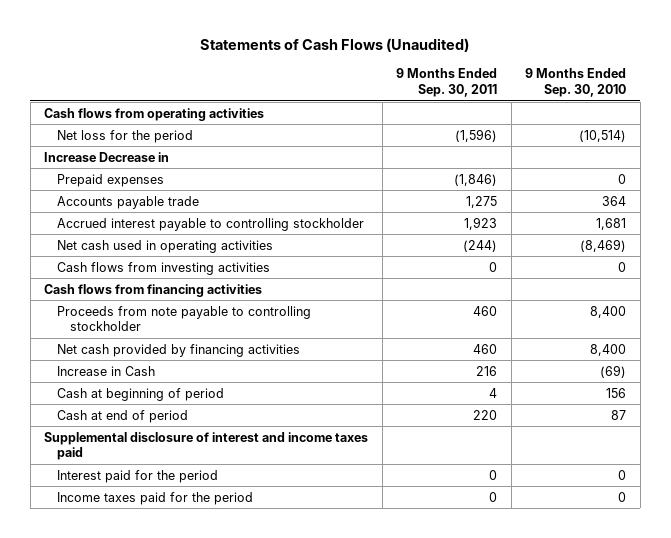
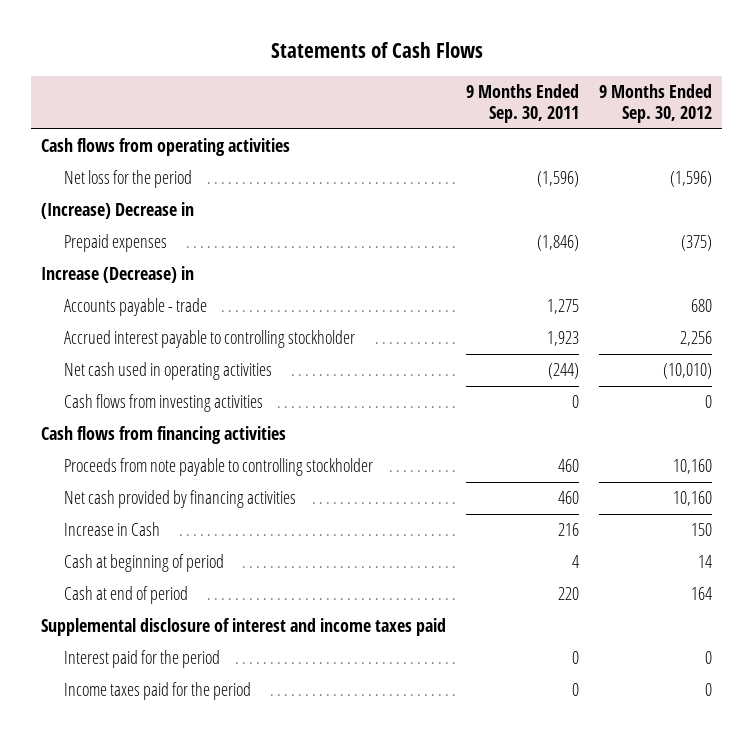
- Statements of Cash Flows (Unaudited)
+ Statements of Cash Flows
- | 9 Months Ended Sep. 30, 2011 | 9 Months Ended Sep. 30, 2010
+ | 9 Months Ended Sep. 30, 2011 | 9 Months Ended Sep. 30, 2012
- Increase Decrease in
+ (Increase) Decrease in
- Accounts payable trade | 1,275 | 364
+ Increase (Decrease) in
+ Accounts payable - trade | 1,275 | 680

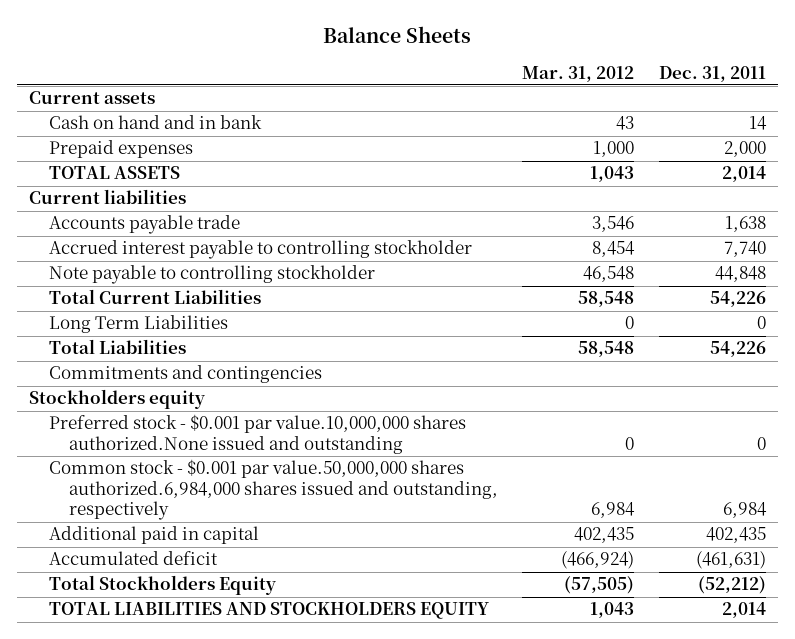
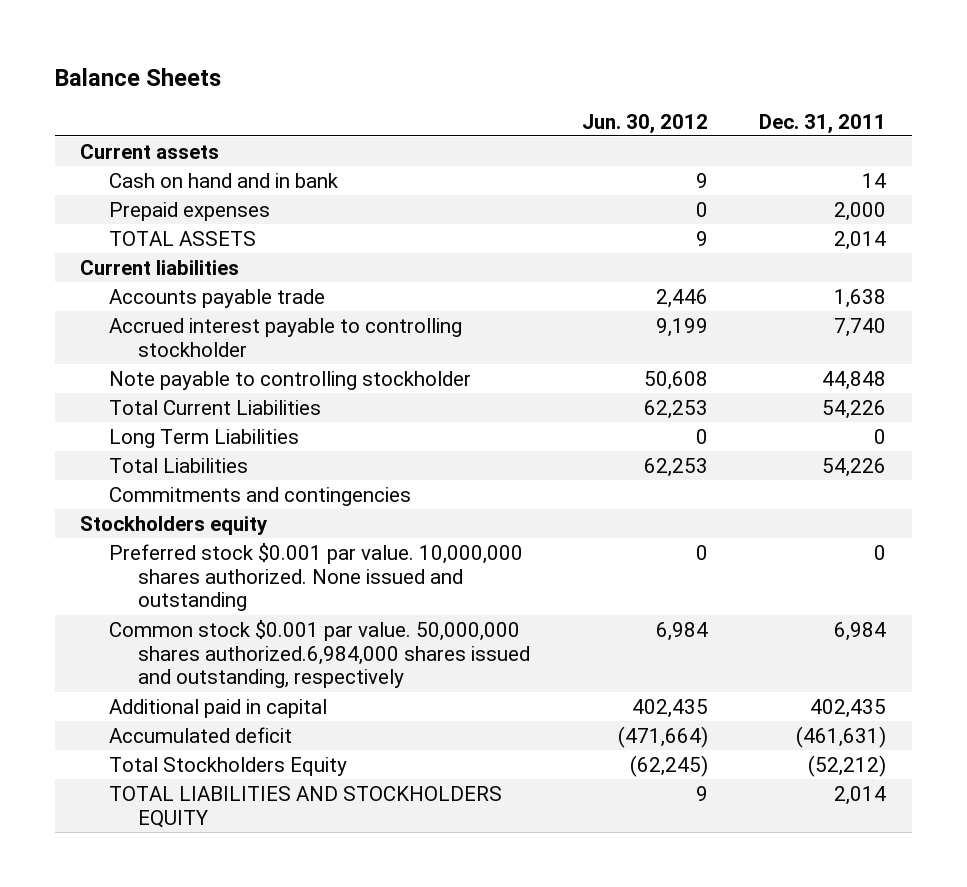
- | Mar. 31, 2012 | Dec. 31, 2011
+ | Jun. 30, 2012 | Dec. 31, 2011
- Preferred stock - $0.001 par value.10,000,000 shares authorized.None issued and outstanding | 0 | 0
- Common stock - $0.001 par value.50,000,000 shares authorized.6,984,000 shares issued and outstanding, respectively | 6,984 | 6,984
+ Preferred stock $0.001 par value. 10,000,000 shares authorized. None issued and outstanding | 0 | 0
+ Common stock $0.001 par value. 50,000,000 shares authorized.6,984,000 shares issued and outstanding, respectively | 6,984 | 6,984

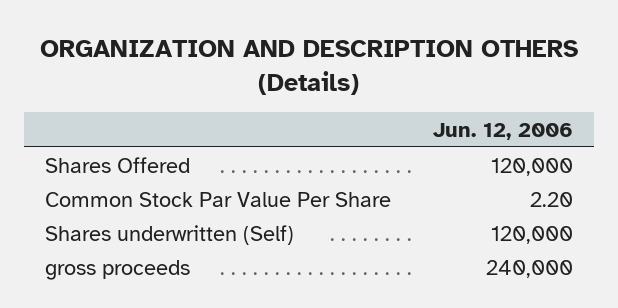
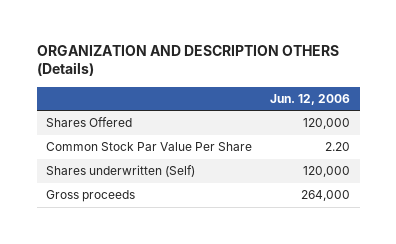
- gross proceeds | 240,000
+ Gross proceeds | 264,000

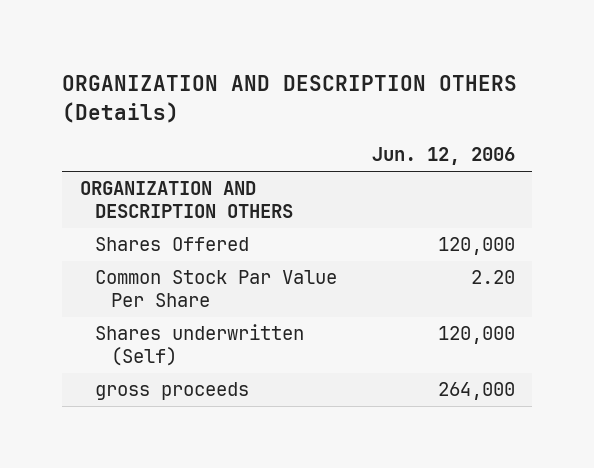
+ ORGANIZATION AND DESCRIPTION OTHERS
- Gross proceeds | 264,000
+ gross proceeds | 264,000

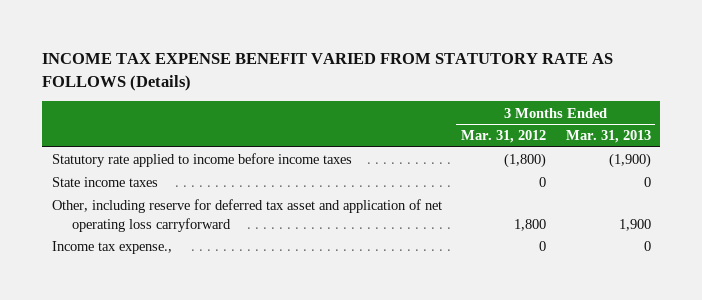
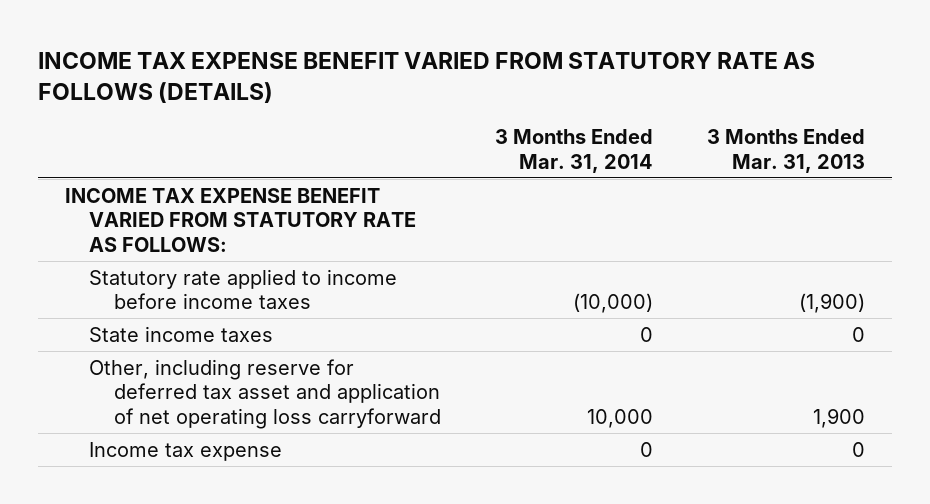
- INCOME TAX EXPENSE BENEFIT VARIED FROM STATUTORY RATE AS FOLLOWS (Details)
+ INCOME TAX EXPENSE BENEFIT VARIED FROM STATUTORY RATE AS FOLLOWS (DETAILS)
- | 3 Months Ended Mar. 31, 2012 | 3 Months Ended Mar. 31, 2013
+ | 3 Months Ended Mar. 31, 2014 | 3 Months Ended Mar. 31, 2013
+ INCOME TAX EXPENSE BENEFIT VARIED FROM STATUTORY RATE AS FOLLOWS:
- Income tax expense., | 0 | 0
+ Income tax expense | 0 | 0

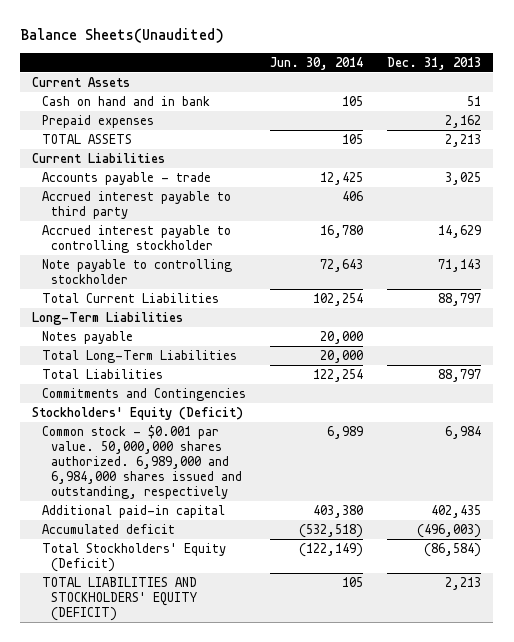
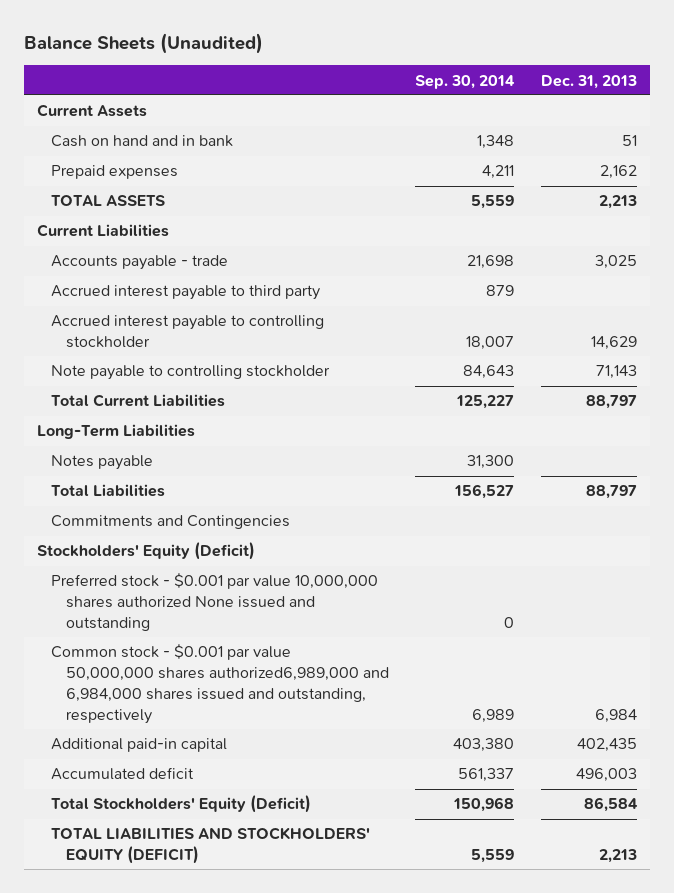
- Balance Sheets(Unaudited)
+ Balance Sheets (Unaudited)
- | Jun. 30, 2014 | Dec. 31, 2013
+ | Sep. 30, 2014 | Dec. 31, 2013
- Total Long-Term Liabilities | 20,000 |
- Common stock - $0.001 par value. 50,000,000 shares authorized. 6,989,000 and 6,984,000 shares issued and outstanding, respectively | 6,989 | 6,984
+ Preferred stock - $0.001 par value 10,000,000 shares authorized None issued and outstanding | 0 |
+ Common stock - $0.001 par value 50,000,000 shares authorized6,989,000 and 6,984,000 shares issued and outstanding, respectively | 6,989 | 6,984
- Accumulated deficit | (532,518) | (496,003)
- Total Stockholders' Equity (Deficit) | (122,149) | (86,584)
+ Accumulated deficit | 561,337 | 496,003
+ Total Stockholders' Equity (Deficit) | 150,968 | 86,584

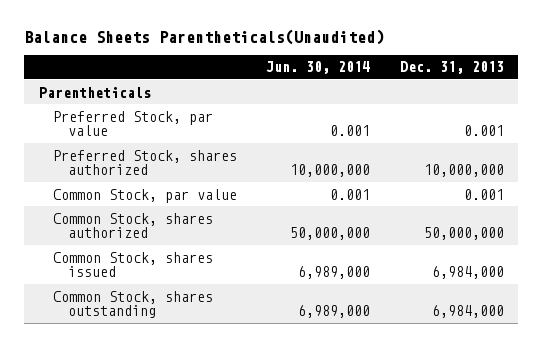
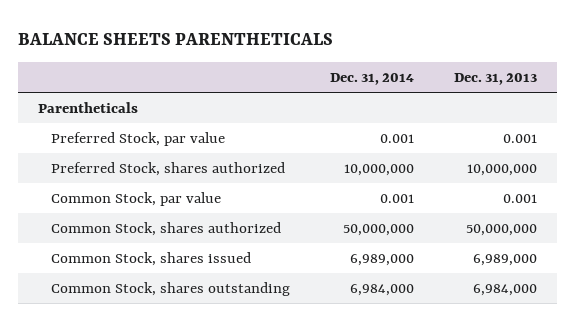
- Balance Sheets Parentheticals(Unaudited)
+ BALANCE SHEETS PARENTHETICALS
- | Jun. 30, 2014 | Dec. 31, 2013
+ | Dec. 31, 2014 | Dec. 31, 2013
- Common Stock, shares issued | 6,989,000 | 6,984,000
+ Common Stock, shares issued | 6,989,000 | 6,989,000

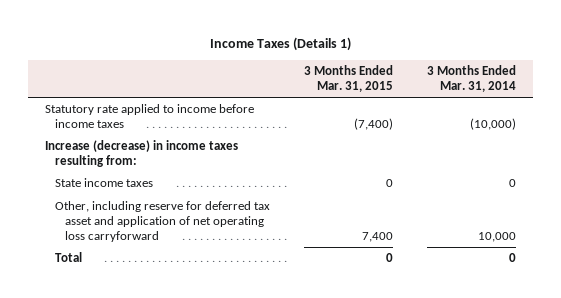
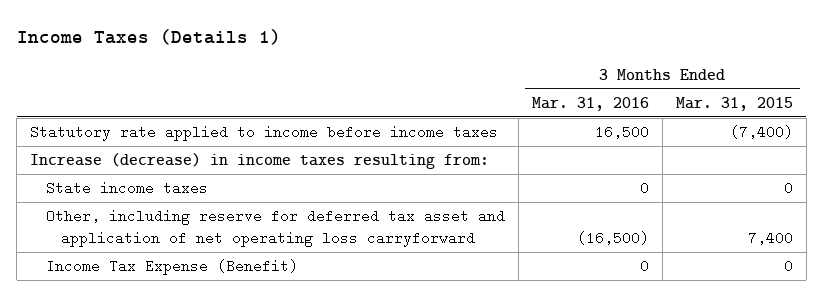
- | 3 Months Ended Mar. 31, 2015 | 3 Months Ended Mar. 31, 2014
+ | 3 Months Ended Mar. 31, 2016 | 3 Months Ended Mar. 31, 2015
- Total | 0 | 0
+ Income Tax Expense (Benefit) | 0 | 0

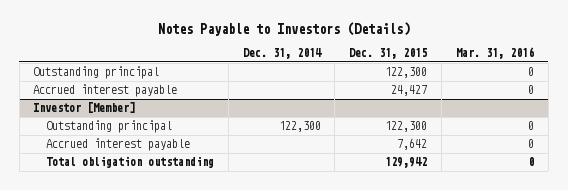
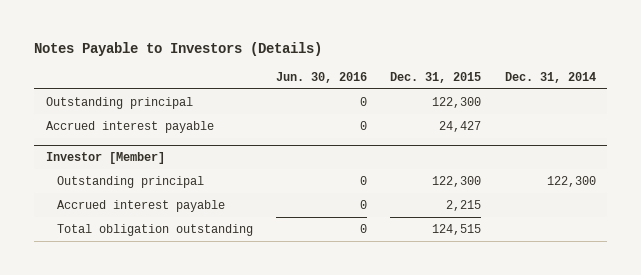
- | Dec. 31, 2014 | Dec. 31, 2015 | Mar. 31, 2016
+ | Jun. 30, 2016 | Dec. 31, 2015 | Dec. 31, 2014
@ Investor [Member]
- Accrued interest payable | | 7,642 | 0
- Total obligation outstanding | | 129,942 | 0
+ Accrued interest payable | 0 | 2,215 |
+ Total obligation outstanding | 0 | 124,515 |

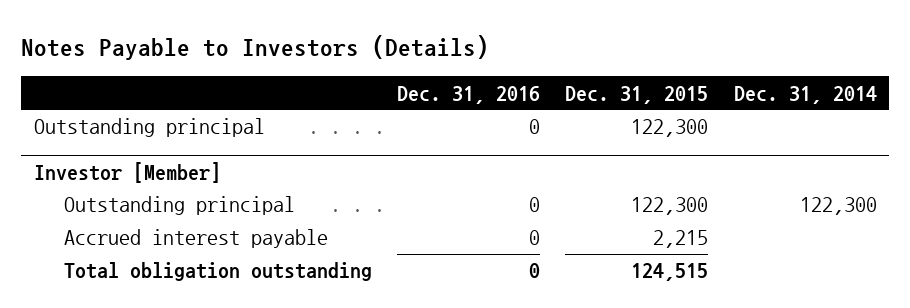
- | Jun. 30, 2016 | Dec. 31, 2015 | Dec. 31, 2014
+ | Dec. 31, 2016 | Dec. 31, 2015 | Dec. 31, 2014
- Accrued interest payable | 0 | 24,427 |

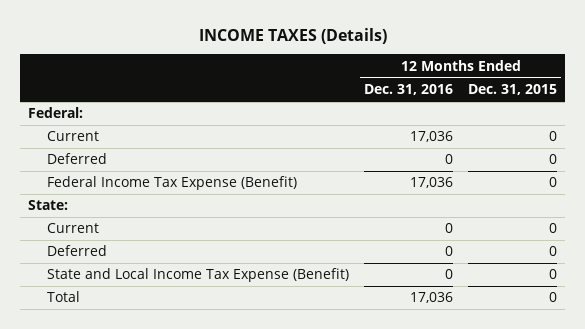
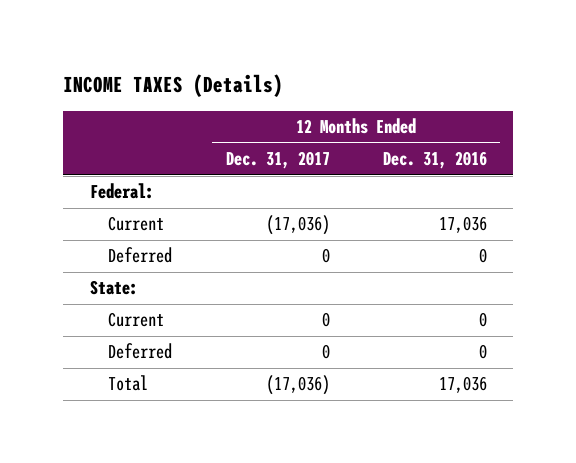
- | 12 Months Ended Dec. 31, 2016 | 12 Months Ended Dec. 31, 2015
+ | 12 Months Ended Dec. 31, 2017 | 12 Months Ended Dec. 31, 2016
- Federal Income Tax Expense (Benefit) | 17,036 | 0
- State and Local Income Tax Expense (Benefit) | 0 | 0

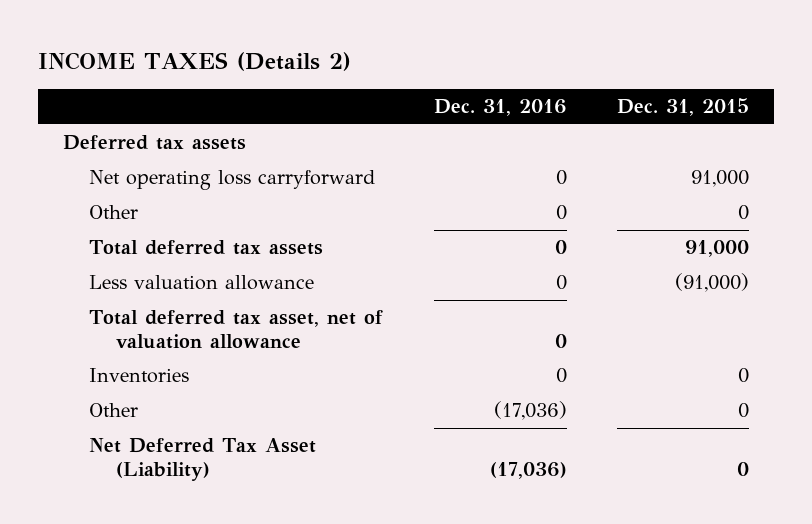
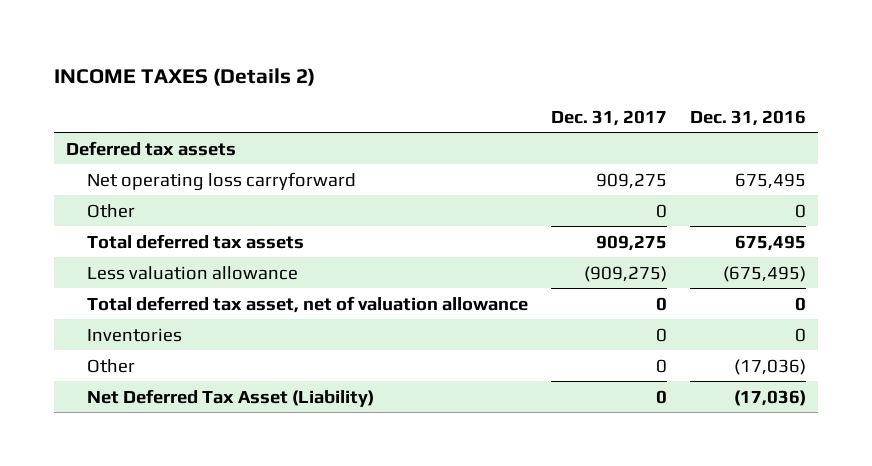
- | Dec. 31, 2016 | Dec. 31, 2015
+ | Dec. 31, 2017 | Dec. 31, 2016
- Net operating loss carryforward | 0 | 91,000
+ Net operating loss carryforward | 909,275 | 675,495
- Total deferred tax assets | 0 | 91,000
- Less valuation allowance | 0 | (91,000)
+ Total deferred tax assets | 909,275 | 675,495
+ Less valuation allowance | (909,275) | (675,495)

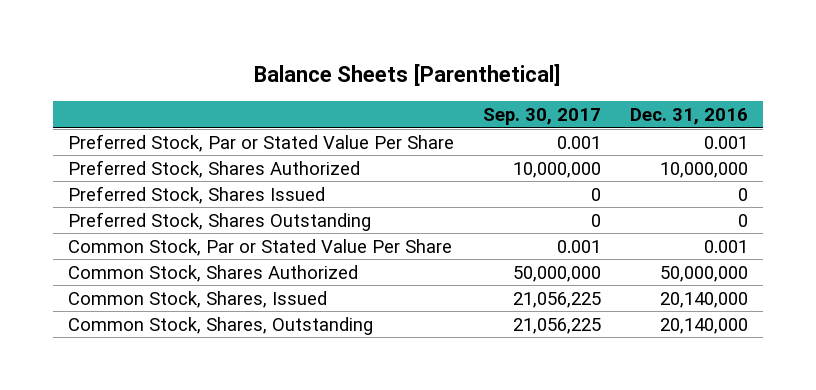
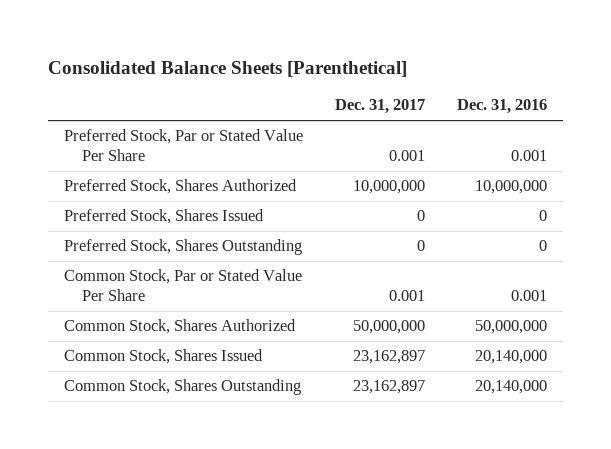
- Balance Sheets [Parenthetical]
+ Consolidated Balance Sheets [Parenthetical]
- | Sep. 30, 2017 | Dec. 31, 2016
+ | Dec. 31, 2017 | Dec. 31, 2016
- Common Stock, Shares, Issued | 21,056,225 | 20,140,000
- Common Stock, Shares, Outstanding | 21,056,225 | 20,140,000
+ Common Stock, Shares Issued | 23,162,897 | 20,140,000
+ Common Stock, Shares Outstanding | 23,162,897 | 20,140,000

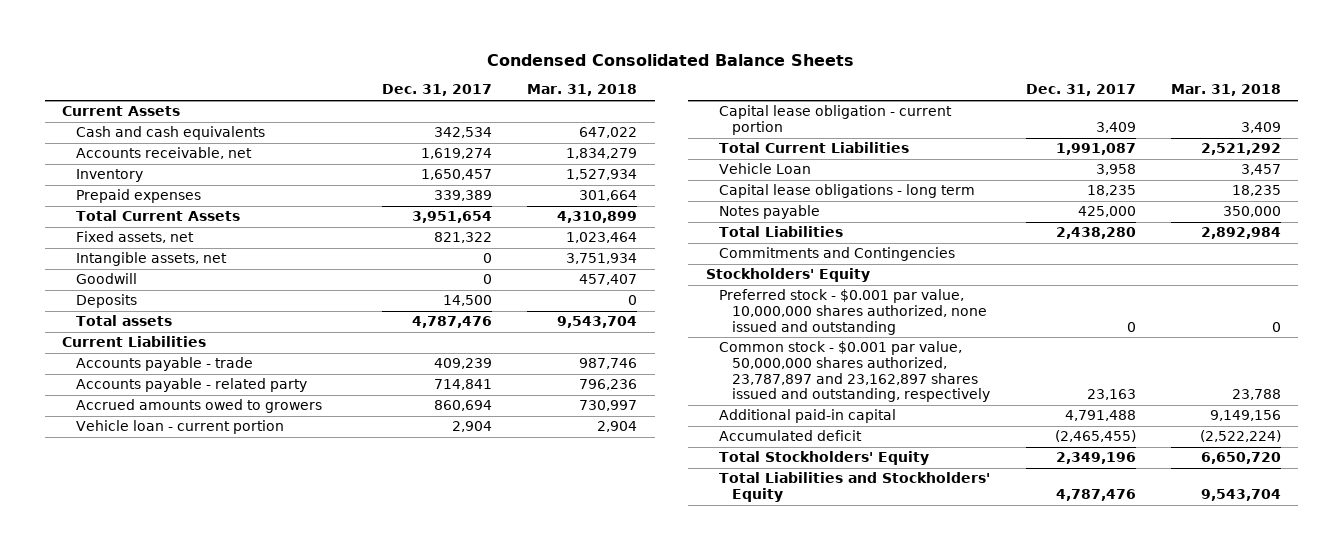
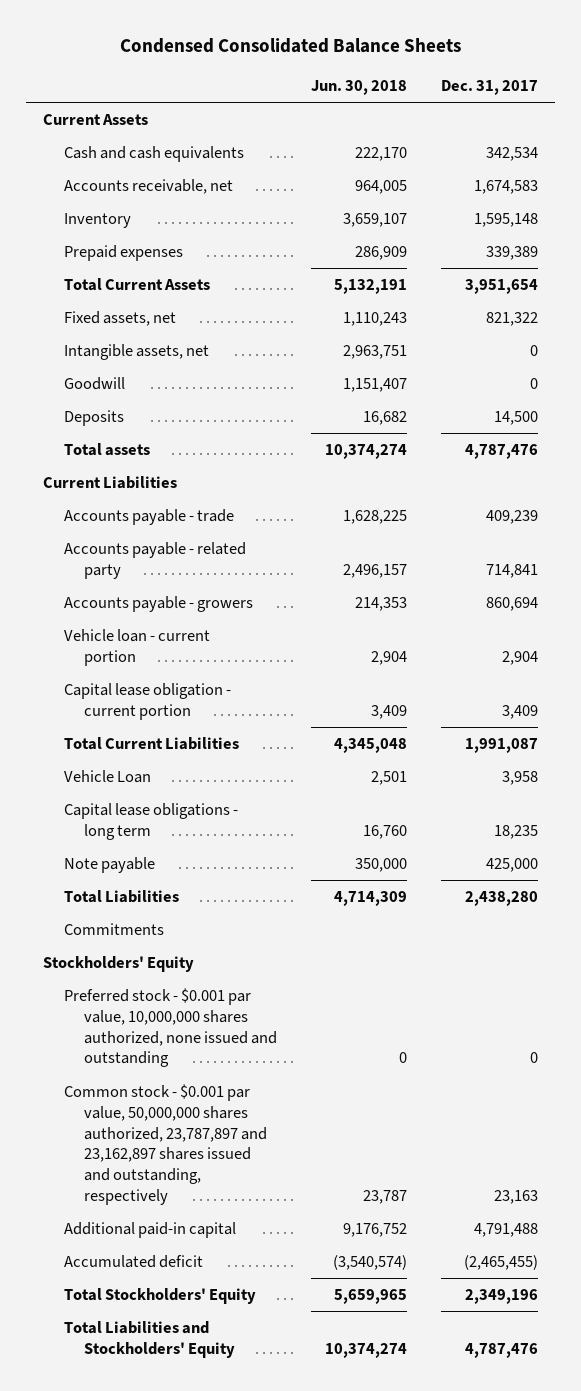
- | Dec. 31, 2017 | Mar. 31, 2018
+ | Jun. 30, 2018 | Dec. 31, 2017
- Accounts receivable, net | 1,619,274 | 1,834,279
- Inventory | 1,650,457 | 1,527,934
+ Accounts receivable, net | 964,005 | 1,674,583
+ Inventory | 3,659,107 | 1,595,148
- Accrued amounts owed to growers | 860,694 | 730,997
+ Accounts payable - growers | 214,353 | 860,694
- Notes payable | 425,000 | 350,000
+ Note payable | 350,000 | 425,000
- Commitments and Contingencies
+ Commitments

